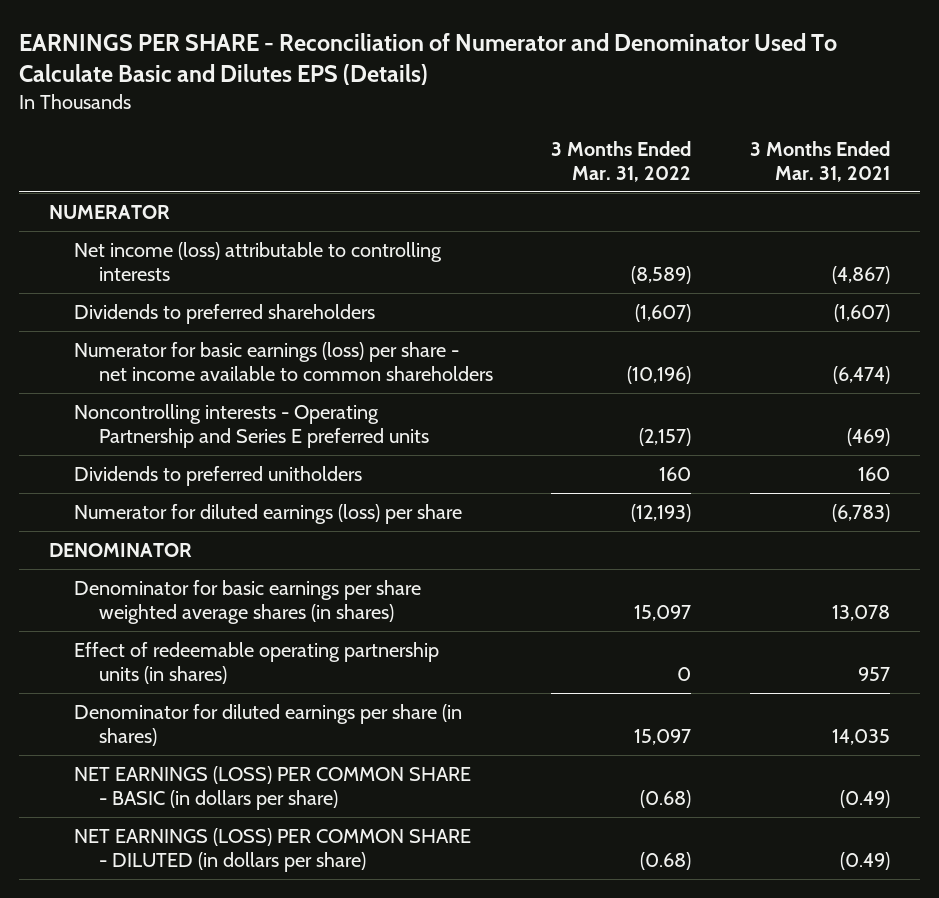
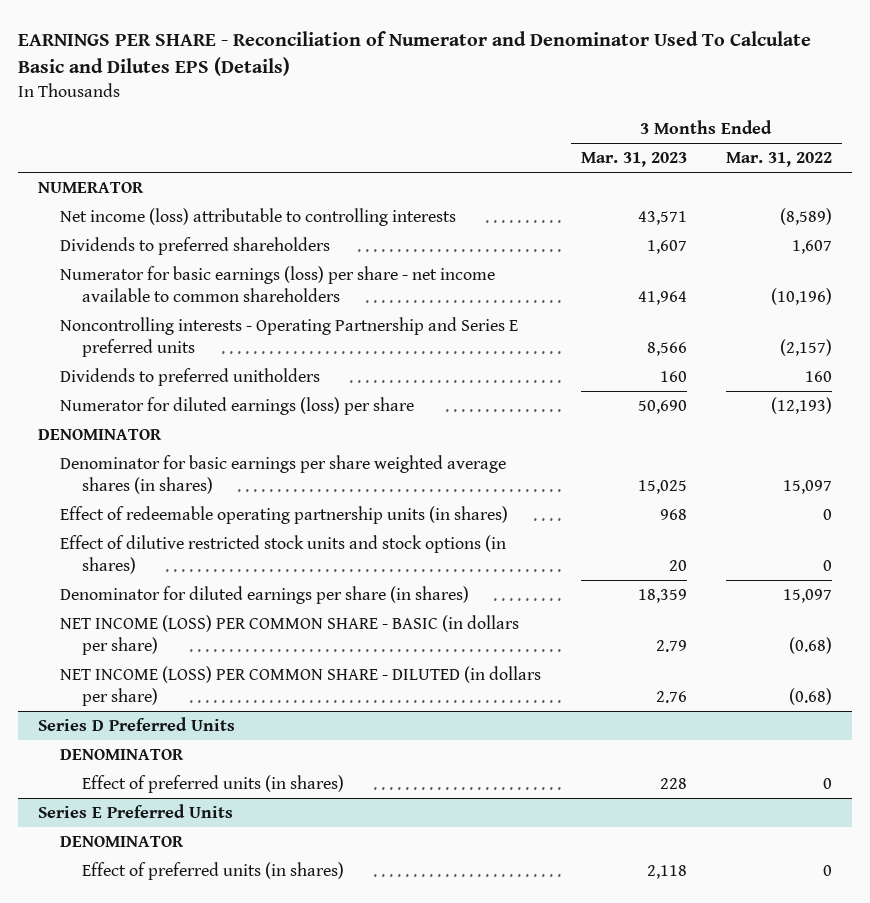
- | 3 Months Ended Mar. 31, 2022 | 3 Months Ended Mar. 31, 2021
+ | 3 Months Ended Mar. 31, 2023 | 3 Months Ended Mar. 31, 2022
- Dividends to preferred shareholders | (1,607) | (1,607)
+ Dividends to preferred shareholders | 1,607 | 1,607
+ Effect of dilutive restricted stock units and stock options (in shares) | 20 | 0
- NET EARNINGS (LOSS) PER COMMON SHARE - BASIC (in dollars per share) | (0.68) | (0.49)
- NET EARNINGS (LOSS) PER COMMON SHARE - DILUTED (in dollars per share) | (0.68) | (0.49)
+ NET INCOME (LOSS) PER COMMON SHARE - BASIC (in dollars per share) | 2.79 | (0.68)
+ NET INCOME (LOSS) PER COMMON SHARE - DILUTED (in dollars per share) | 2.76 | (0.68)
+ Series D Preferred Units
+ DENOMINATOR
+ Effect of preferred units (in shares) | 228 | 0
+ Series E Preferred Units
+ DENOMINATOR
+ Effect of preferred units (in shares) | 2,118 | 0

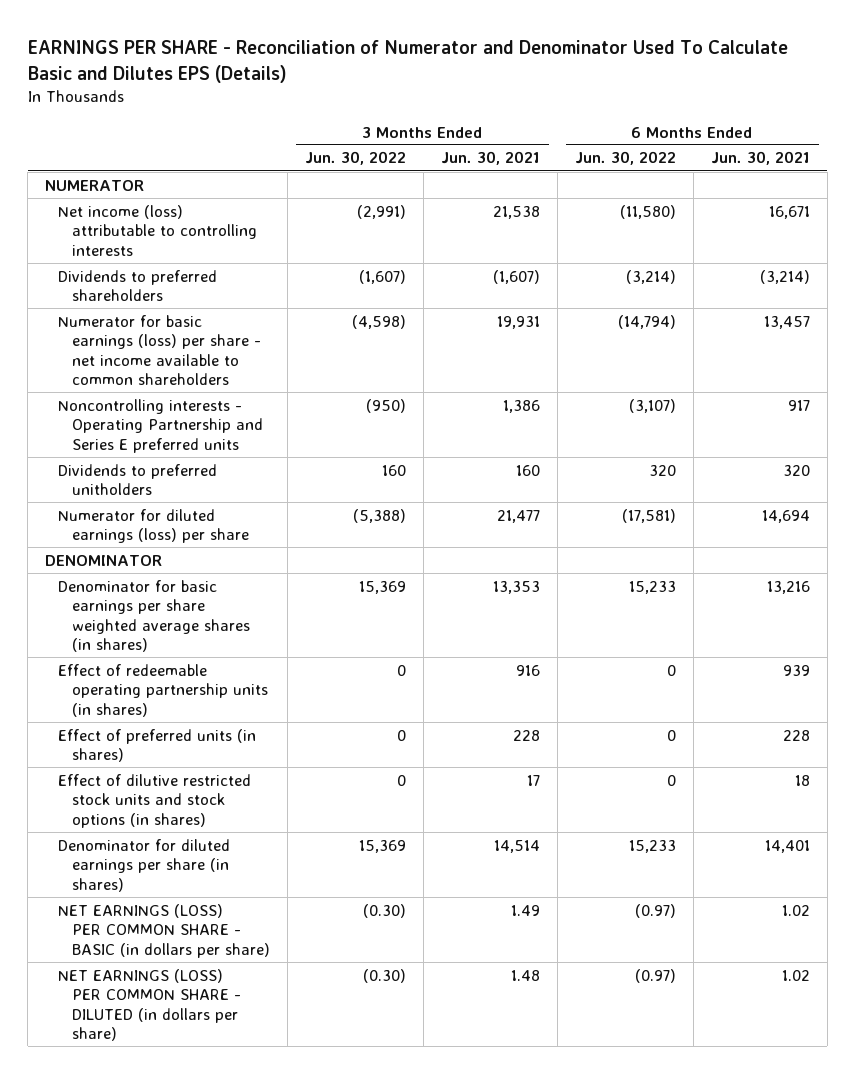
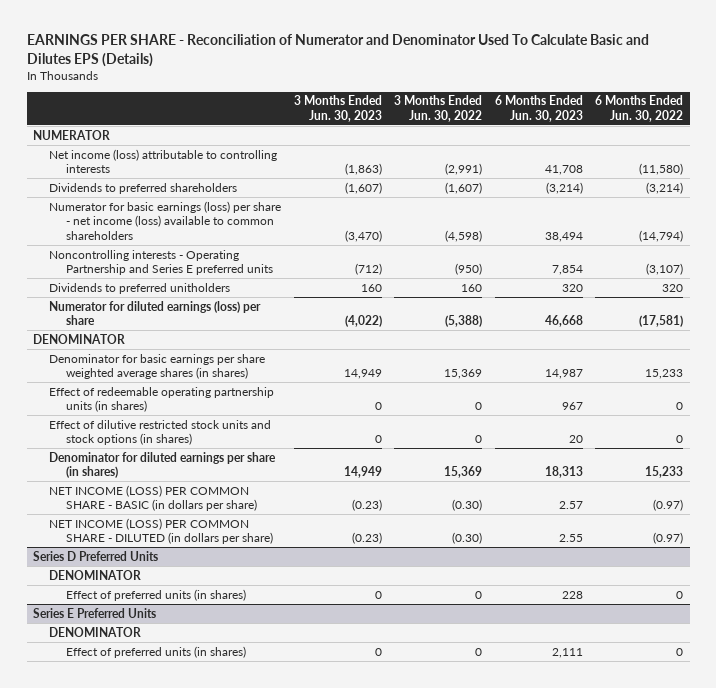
- | 3 Months Ended Jun. 30, 2022 | 3 Months Ended Jun. 30, 2021 | 6 Months Ended Jun. 30, 2022 | 6 Months Ended Jun. 30, 2021
+ | 3 Months Ended Jun. 30, 2023 | 3 Months Ended Jun. 30, 2022 | 6 Months Ended Jun. 30, 2023 | 6 Months Ended Jun. 30, 2022
- Numerator for basic earnings (loss) per share - net income available to common shareholders | (4,598) | 19,931 | (14,794) | 13,457
+ Numerator for basic earnings (loss) per share - net income (loss) available to common shareholders | (3,470) | (4,598) | 38,494 | (14,794)
- Effect of preferred units (in shares) | 0 | 228 | 0 | 228
- NET EARNINGS (LOSS) PER COMMON SHARE - BASIC (in dollars per share) | (0.30) | 1.49 | (0.97) | 1.02
- NET EARNINGS (LOSS) PER COMMON SHARE - DILUTED (in dollars per share) | (0.30) | 1.48 | (0.97) | 1.02
+ NET INCOME (LOSS) PER COMMON SHARE - BASIC (in dollars per share) | (0.23) | (0.30) | 2.57 | (0.97)
+ NET INCOME (LOSS) PER COMMON SHARE - DILUTED (in dollars per share) | (0.23) | (0.30) | 2.55 | (0.97)
+ Series D Preferred Units
+ DENOMINATOR
+ Effect of preferred units (in shares) | 0 | 0 | 228 | 0
+ Series E Preferred Units
+ DENOMINATOR
+ Effect of preferred units (in shares) | 0 | 0 | 2,111 | 0

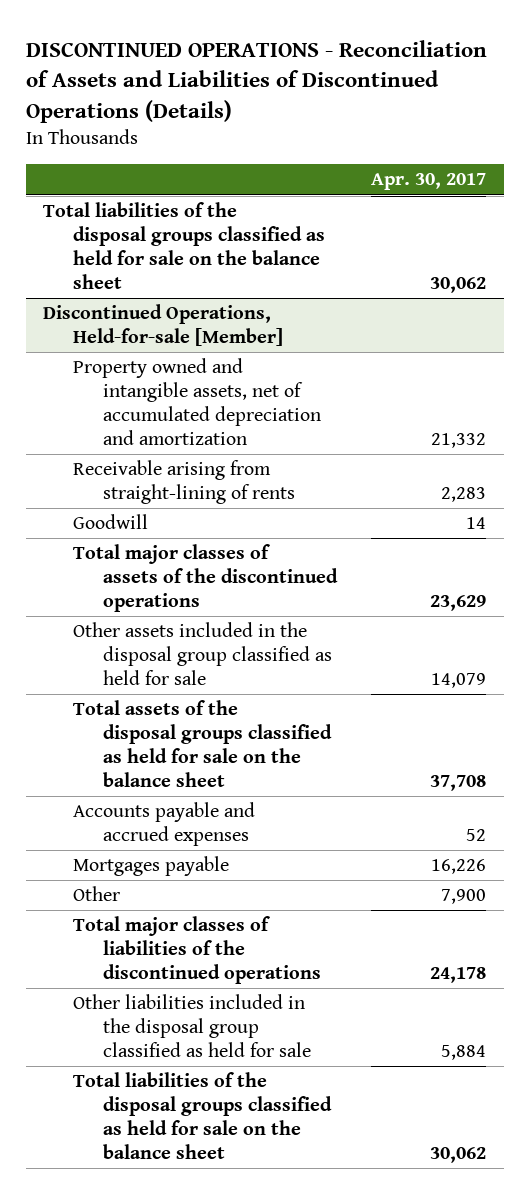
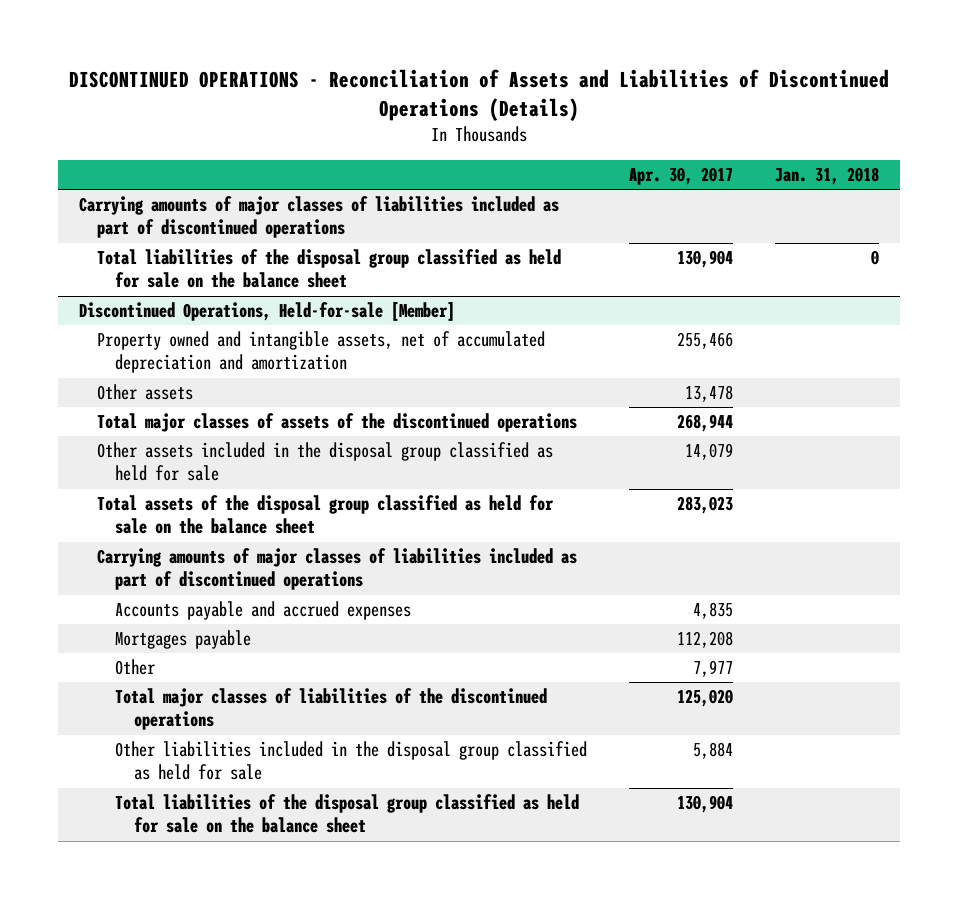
- | Apr. 30, 2017
+ | Apr. 30, 2017 | Jan. 31, 2018
- Total liabilities of the disposal groups classified as held for sale on the balance sheet | 30,062
+ Carrying amounts of major classes of liabilities included as part of discontinued operations
+ Total liabilities of the disposal group classified as held for sale on the balance sheet | 130,904 | 0
@ Discontinued Operations, Held-for-sale [Member]
- Property owned and intangible assets, net of accumulated depreciation and amortization | 21,332
- Receivable arising from straight-lining of rents | 2,283
- Goodwill | 14
- Total major classes of assets of the discontinued operations | 23,629
+ Property owned and intangible assets, net of accumulated depreciation and amortization | 255,466 |
+ Other assets | 13,478 |
+ Total major classes of assets of the discontinued operations | 268,944 |
- Total assets of the disposal groups classified as held for sale on the balance sheet | 37,708
- Accounts payable and accrued expenses | 52
- Mortgages payable | 16,226
- Other | 7,900
- Total major classes of liabilities of the discontinued operations | 24,178
+ Total assets of the disposal group classified as held for sale on the balance sheet | 283,023 |
+ Carrying amounts of major classes of liabilities included as part of discontinued operations
+ Accounts payable and accrued expenses | 4,835 |
+ Mortgages payable | 112,208 |
+ Other | 7,977 |
+ Total major classes of liabilities of the discontinued operations | 125,020 |
- Total liabilities of the disposal groups classified as held for sale on the balance sheet | 30,062
+ Total liabilities of the disposal group classified as held for sale on the balance sheet | 130,904 |

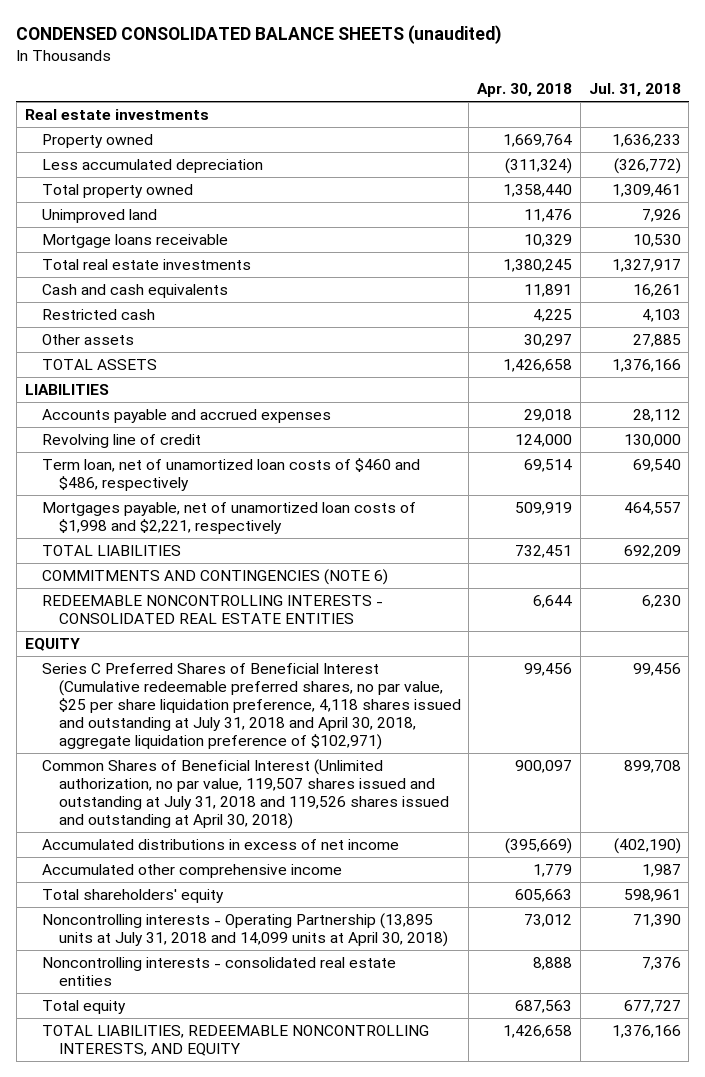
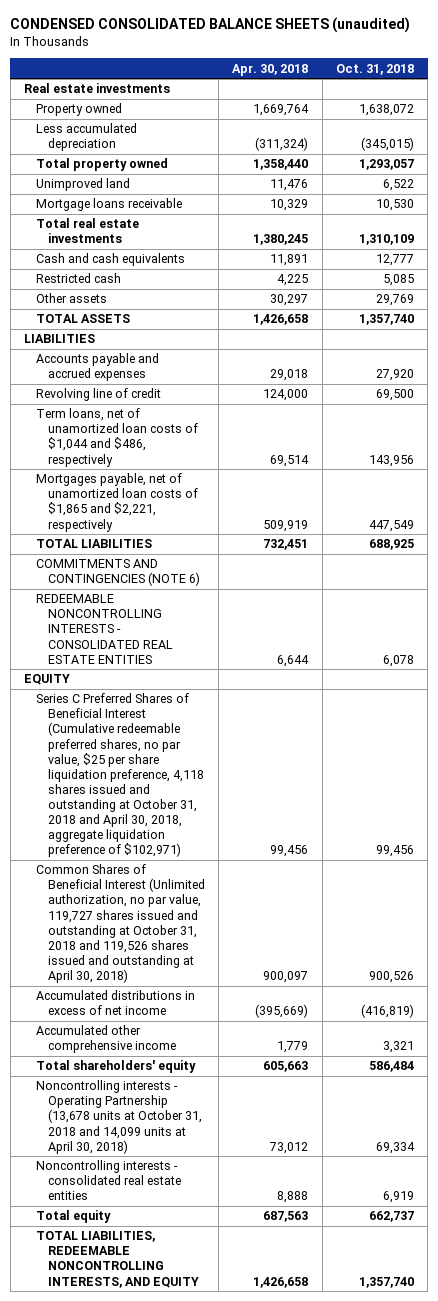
- | Apr. 30, 2018 | Jul. 31, 2018
+ | Apr. 30, 2018 | Oct. 31, 2018
- Term loan, net of unamortized loan costs of $460 and $486, respectively | 69,514 | 69,540
- Mortgages payable, net of unamortized loan costs of $1,998 and $2,221, respectively | 509,919 | 464,557
+ Term loans, net of unamortized loan costs of $1,044 and $486, respectively | 69,514 | 143,956
+ Mortgages payable, net of unamortized loan costs of $1,865 and $2,221, respectively | 509,919 | 447,549
- Series C Preferred Shares of Beneficial Interest (Cumulative redeemable preferred shares, no par value, $25 per share liquidation preference, 4,118 shares issued and outstanding at July 31, 2018 and April 30, 2018, aggregate liquidation preference of $102,971) | 99,456 | 99,456
- Common Shares of Beneficial Interest (Unlimited authorization, no par value, 119,507 shares issued and outstanding at July 31, 2018 and 119,526 shares issued and outstanding at April 30, 2018) | 900,097 | 899,708
+ Series C Preferred Shares of Beneficial Interest (Cumulative redeemable preferred shares, no par value, $25 per share liquidation preference, 4,118 shares issued and outstanding at October 31, 2018 and April 30, 2018, aggregate liquidation preference of $102,971) | 99,456 | 99,456
+ Common Shares of Beneficial Interest (Unlimited authorization, no par value, 119,727 shares issued and outstanding at October 31, 2018 and 119,526 shares issued and outstanding at April 30, 2018) | 900,097 | 900,526
- Noncontrolling interests - Operating Partnership (13,895 units at July 31, 2018 and 14,099 units at April 30, 2018) | 73,012 | 71,390
+ Noncontrolling interests - Operating Partnership (13,678 units at October 31, 2018 and 14,099 units at April 30, 2018) | 73,012 | 69,334

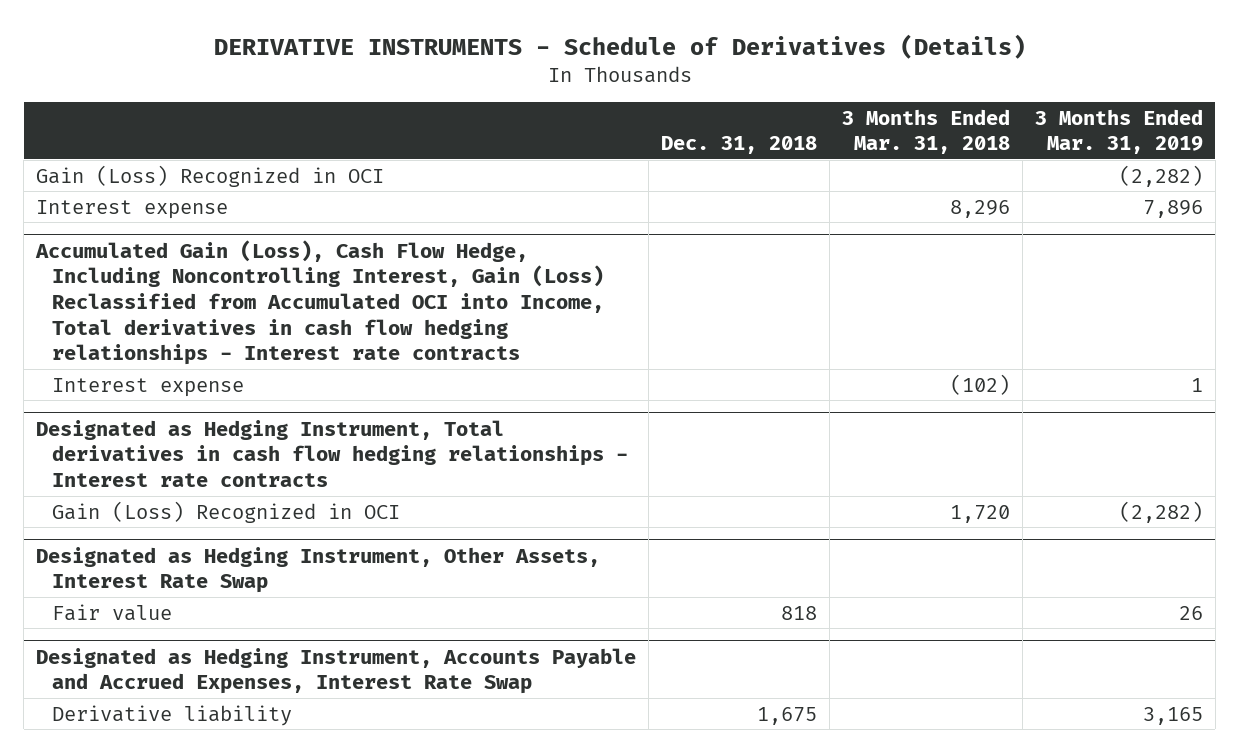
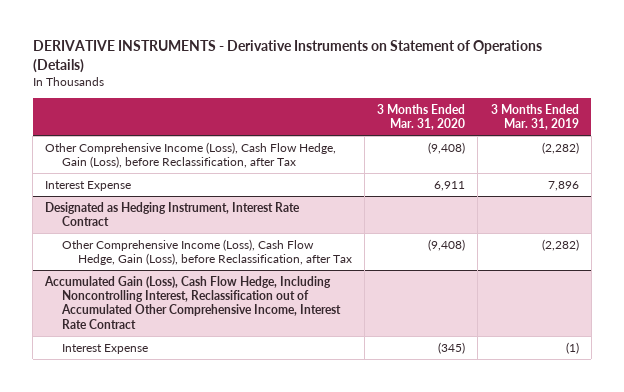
- DERIVATIVE INSTRUMENTS - Schedule of Derivatives (Details)
+ DERIVATIVE INSTRUMENTS - Derivative Instruments on Statement of Operations (Details)
- | Dec. 31, 2018 | 3 Months Ended Mar. 31, 2018 | 3 Months Ended Mar. 31, 2019
+ | 3 Months Ended Mar. 31, 2020 | 3 Months Ended Mar. 31, 2019
- Gain (Loss) Recognized in OCI | | | (2,282)
- Interest expense | | 8,296 | 7,896
- Accumulated Gain (Loss), Cash Flow Hedge, Including Noncontrolling Interest, Gain (Loss) Reclassified from Accumulated OCI into Income, Total derivatives in cash flow hedging relationships - Interest rate contracts
- Interest expense | | (102) | 1
- Designated as Hedging Instrument, Total derivatives in cash flow hedging relationships - Interest rate contracts
- Gain (Loss) Recognized in OCI | | 1,720 | (2,282)
- Designated as Hedging Instrument, Other Assets, Interest Rate Swap
- Fair value | 818 | | 26
- Designated as Hedging Instrument, Accounts Payable and Accrued Expenses, Interest Rate Swap
- Derivative liability | 1,675 | | 3,165
+ Other Comprehensive Income (Loss), Cash Flow Hedge, Gain (Loss), before Reclassification, after Tax | (9,408) | (2,282)
+ Interest Expense | 6,911 | 7,896
+ Designated as Hedging Instrument, Interest Rate Contract
+ Other Comprehensive Income (Loss), Cash Flow Hedge, Gain (Loss), before Reclassification, after Tax | (9,408) | (2,282)
+ Accumulated Gain (Loss), Cash Flow Hedge, Including Noncontrolling Interest, Reclassification out of Accumulated Other Comprehensive Income, Interest Rate Contract
+ Interest Expense | (345) | (1)

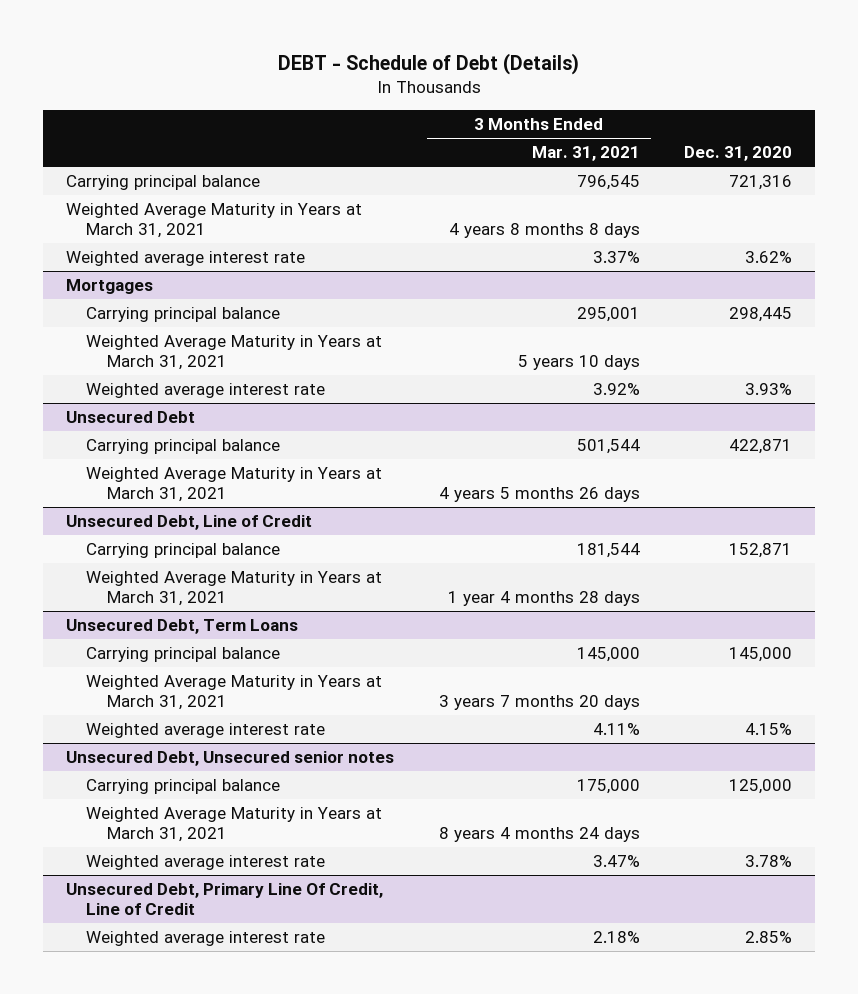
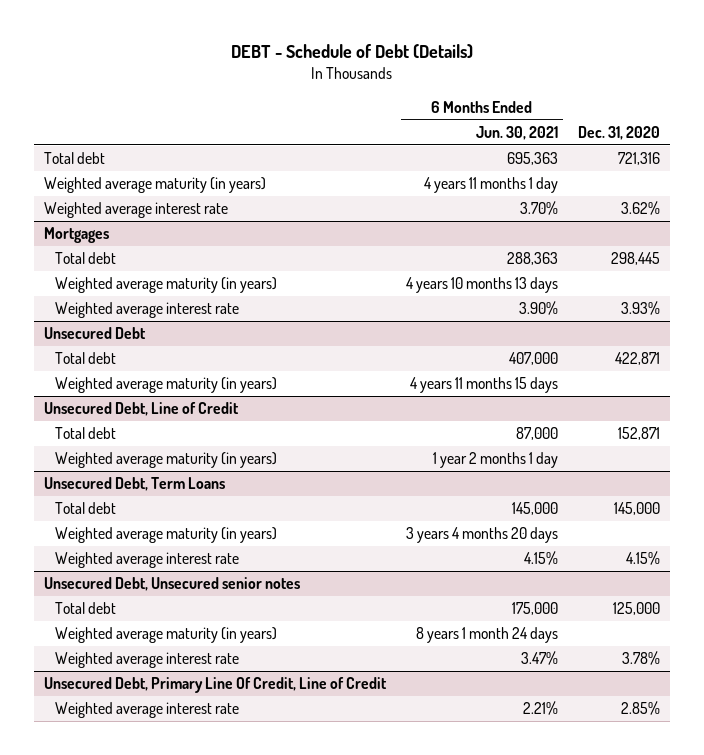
- | 3 Months Ended Mar. 31, 2021 | Dec. 31, 2020
+ | 6 Months Ended Jun. 30, 2021 | Dec. 31, 2020
- Carrying principal balance | 796,545 | 721,316
- Weighted Average Maturity in Years at March 31, 2021 | 4 years 8 months 8 days |
+ Total debt | 695,363 | 721,316
+ Weighted average maturity (in years) | 4 years 11 months 1 day |
@ Mortgages
- Carrying principal balance | 295,001 | 298,445
- Weighted Average Maturity in Years at March 31, 2021 | 5 years 10 days |
+ Total debt | 288,363 | 298,445
+ Weighted average maturity (in years) | 4 years 10 months 13 days |
@ Unsecured Debt
- Carrying principal balance | 501,544 | 422,871
- Weighted Average Maturity in Years at March 31, 2021 | 4 years 5 months 26 days |
+ Total debt | 407,000 | 422,871
+ Weighted average maturity (in years) | 4 years 11 months 15 days |
@ Unsecured Debt, Line of Credit
- Carrying principal balance | 181,544 | 152,871
- Weighted Average Maturity in Years at March 31, 2021 | 1 year 4 months 28 days |
+ Total debt | 87,000 | 152,871
+ Weighted average maturity (in years) | 1 year 2 months 1 day |
@ Unsecured Debt, Term Loans
- Carrying principal balance | 145,000 | 145,000
- Weighted Average Maturity in Years at March 31, 2021 | 3 years 7 months 20 days |
+ Total debt | 145,000 | 145,000
+ Weighted average maturity (in years) | 3 years 4 months 20 days |
@ Unsecured Debt, Unsecured senior notes
- Carrying principal balance | 175,000 | 125,000
- Weighted Average Maturity in Years at March 31, 2021 | 8 years 4 months 24 days |
+ Total debt | 175,000 | 125,000
+ Weighted average maturity (in years) | 8 years 1 month 24 days |

